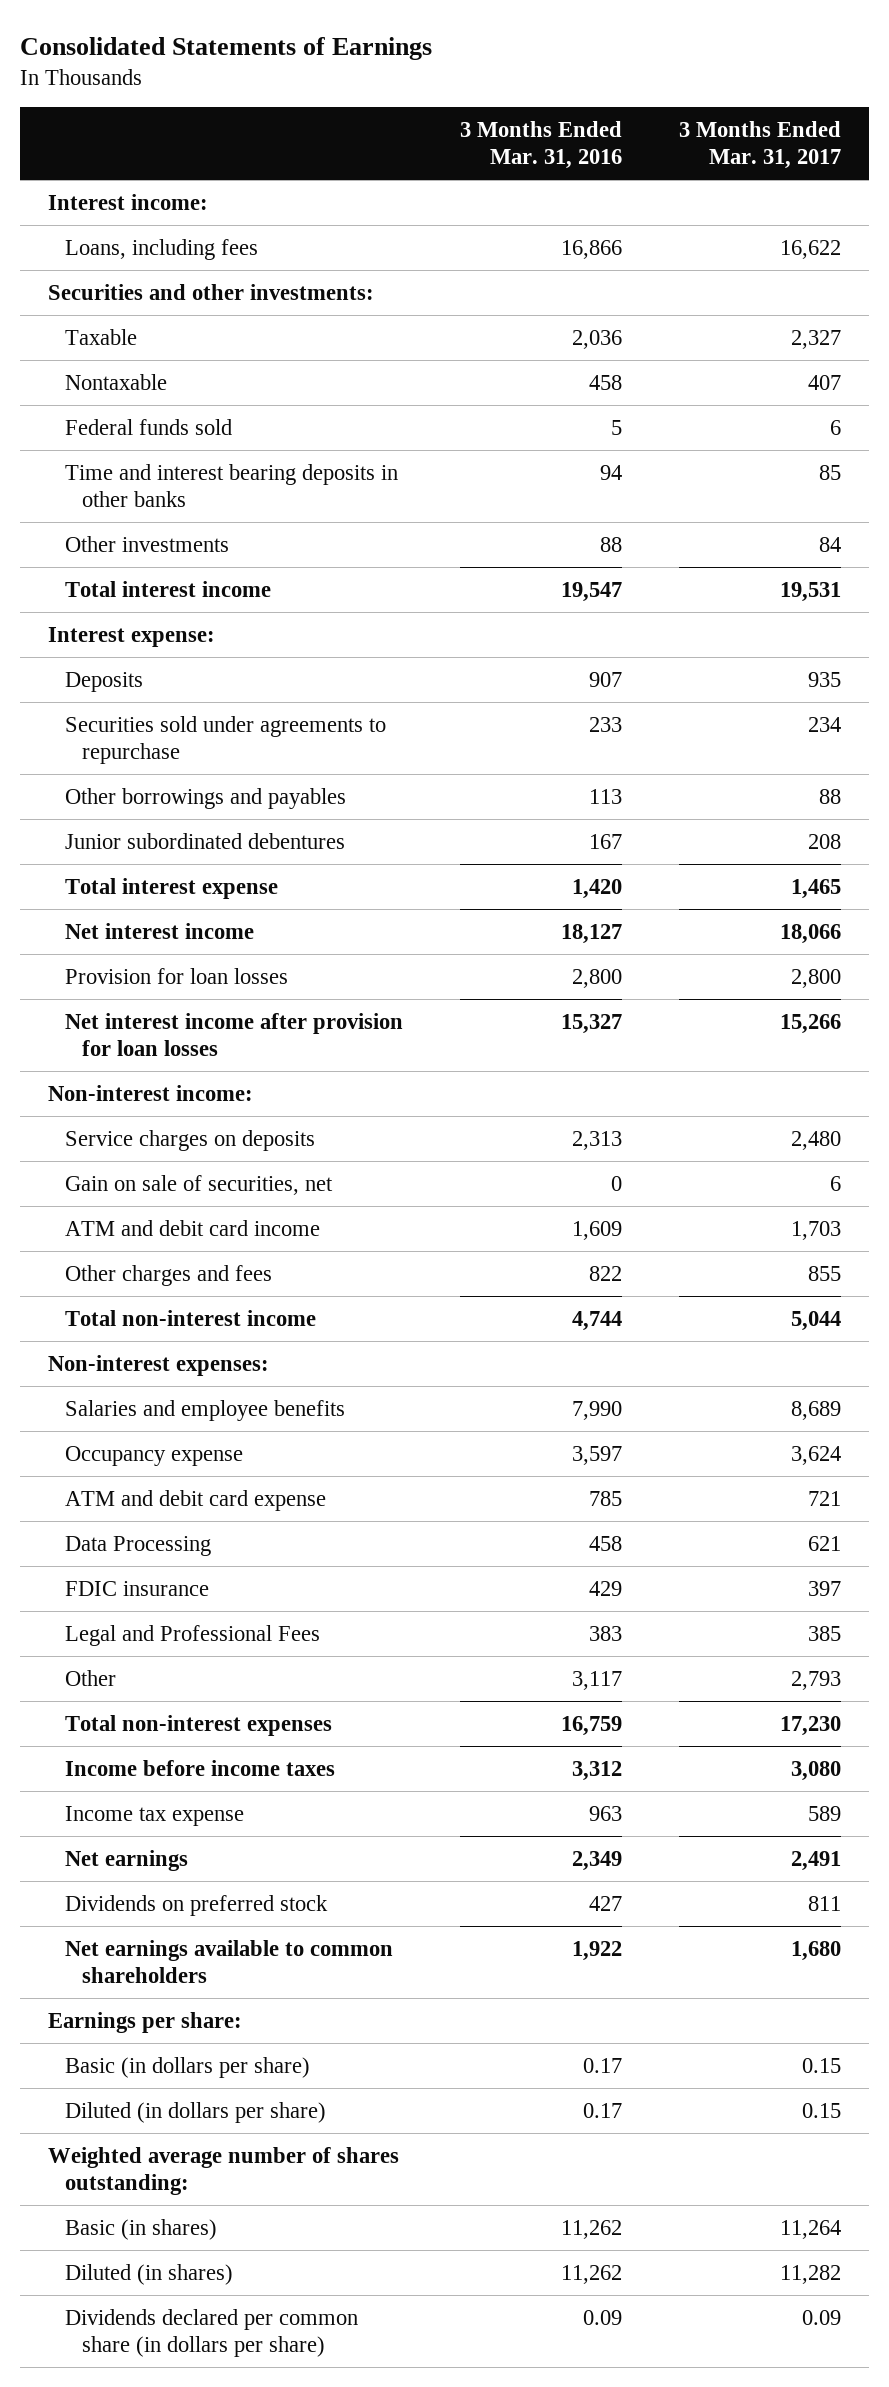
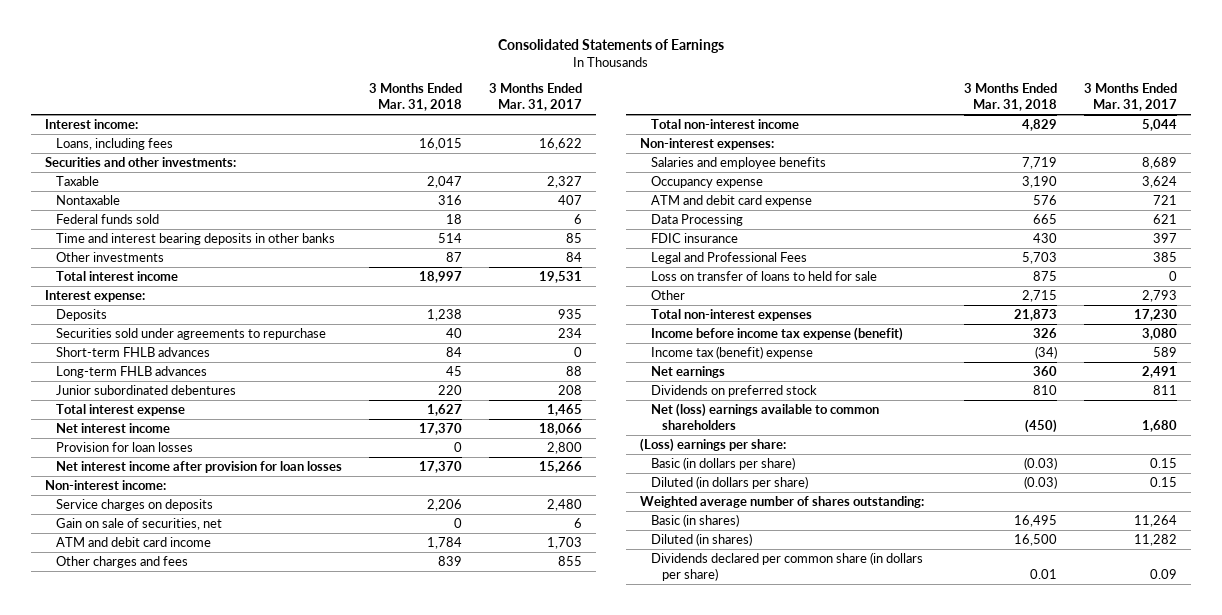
- | 3 Months Ended Mar. 31, 2016 | 3 Months Ended Mar. 31, 2017
+ | 3 Months Ended Mar. 31, 2018 | 3 Months Ended Mar. 31, 2017
- Other borrowings and payables | 113 | 88
+ Short-term FHLB advances | 84 | 0
+ Long-term FHLB advances | 45 | 88
+ Loss on transfer of loans to held for sale | 875 | 0
- Income before income taxes | 3,312 | 3,080
- Income tax expense | 963 | 589
+ Income before income tax expense (benefit) | 326 | 3,080
+ Income tax (benefit) expense | (34) | 589
- Net earnings available to common shareholders | 1,922 | 1,680
- Earnings per share:
+ Net (loss) earnings available to common shareholders | (450) | 1,680
+ (Loss) earnings per share:

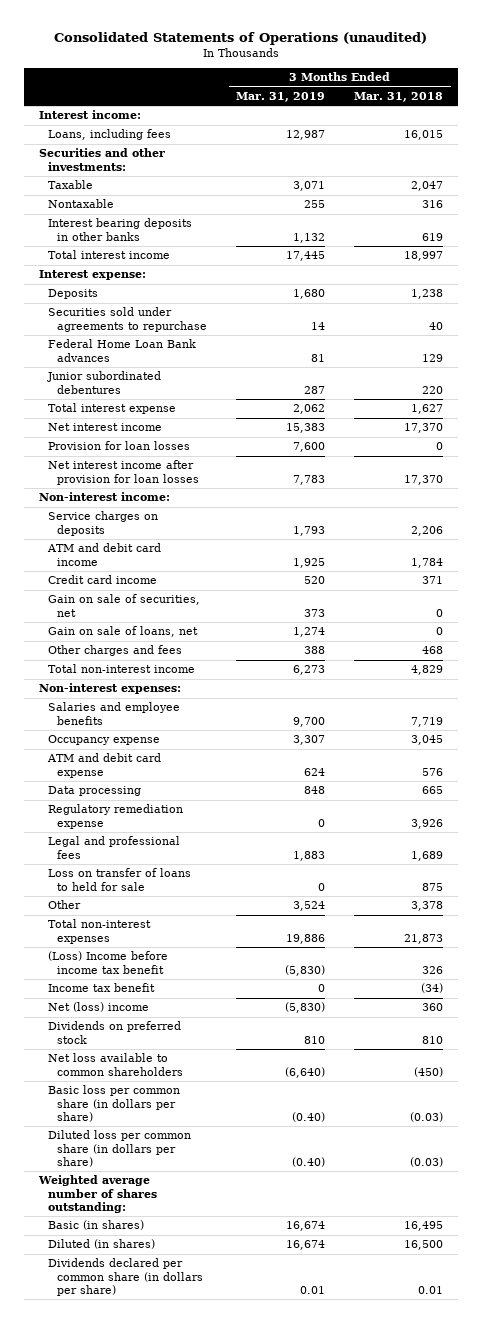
- Consolidated Statements of Earnings
+ Consolidated Statements of Operations (unaudited)
- | 3 Months Ended Mar. 31, 2018 | 3 Months Ended Mar. 31, 2017
+ | 3 Months Ended Mar. 31, 2019 | 3 Months Ended Mar. 31, 2018
- Federal funds sold | 18 | 6
- Time and interest bearing deposits in other banks | 514 | 85
- Other investments | 87 | 84
+ Interest bearing deposits in other banks | 1,132 | 619
- Short-term FHLB advances | 84 | 0
- Long-term FHLB advances | 45 | 88
+ Federal Home Loan Bank advances | 81 | 129
- Other charges and fees | 839 | 855
+ Credit card income | 520 | 371
moved down: Gain on sale of securities, net | 373 | 0
+ Gain on sale of loans, net | 1,274 | 0
+ Other charges and fees | 388 | 468
- Occupancy expense | 3,190 | 3,624
+ Occupancy expense | 3,307 | 3,045
- Data Processing | 665 | 621
- FDIC insurance | 430 | 397
- Legal and Professional Fees | 5,703 | 385
+ Data processing | 848 | 665
+ Regulatory remediation expense | 0 | 3,926
+ Legal and professional fees | 1,883 | 1,689
- Other | 2,715 | 2,793
+ Other | 3,524 | 3,378
- Income before income tax expense (benefit) | 326 | 3,080
- Income tax (benefit) expense | (34) | 589
- Net earnings | 360 | 2,491
+ (Loss) Income before income tax benefit | (5,830) | 326
+ Income tax benefit | 0 | (34)
+ Net (loss) income | (5,830) | 360
- Net (loss) earnings available to common shareholders | (450) | 1,680
- (Loss) earnings per share:
- Basic (in dollars per share) | (0.03) | 0.15
- Diluted (in dollars per share) | (0.03) | 0.15
+ Net loss available to common shareholders | (6,640) | (450)
+ Basic loss per common share (in dollars per share) | (0.40) | (0.03)
+ Diluted loss per common share (in dollars per share) | (0.40) | (0.03)

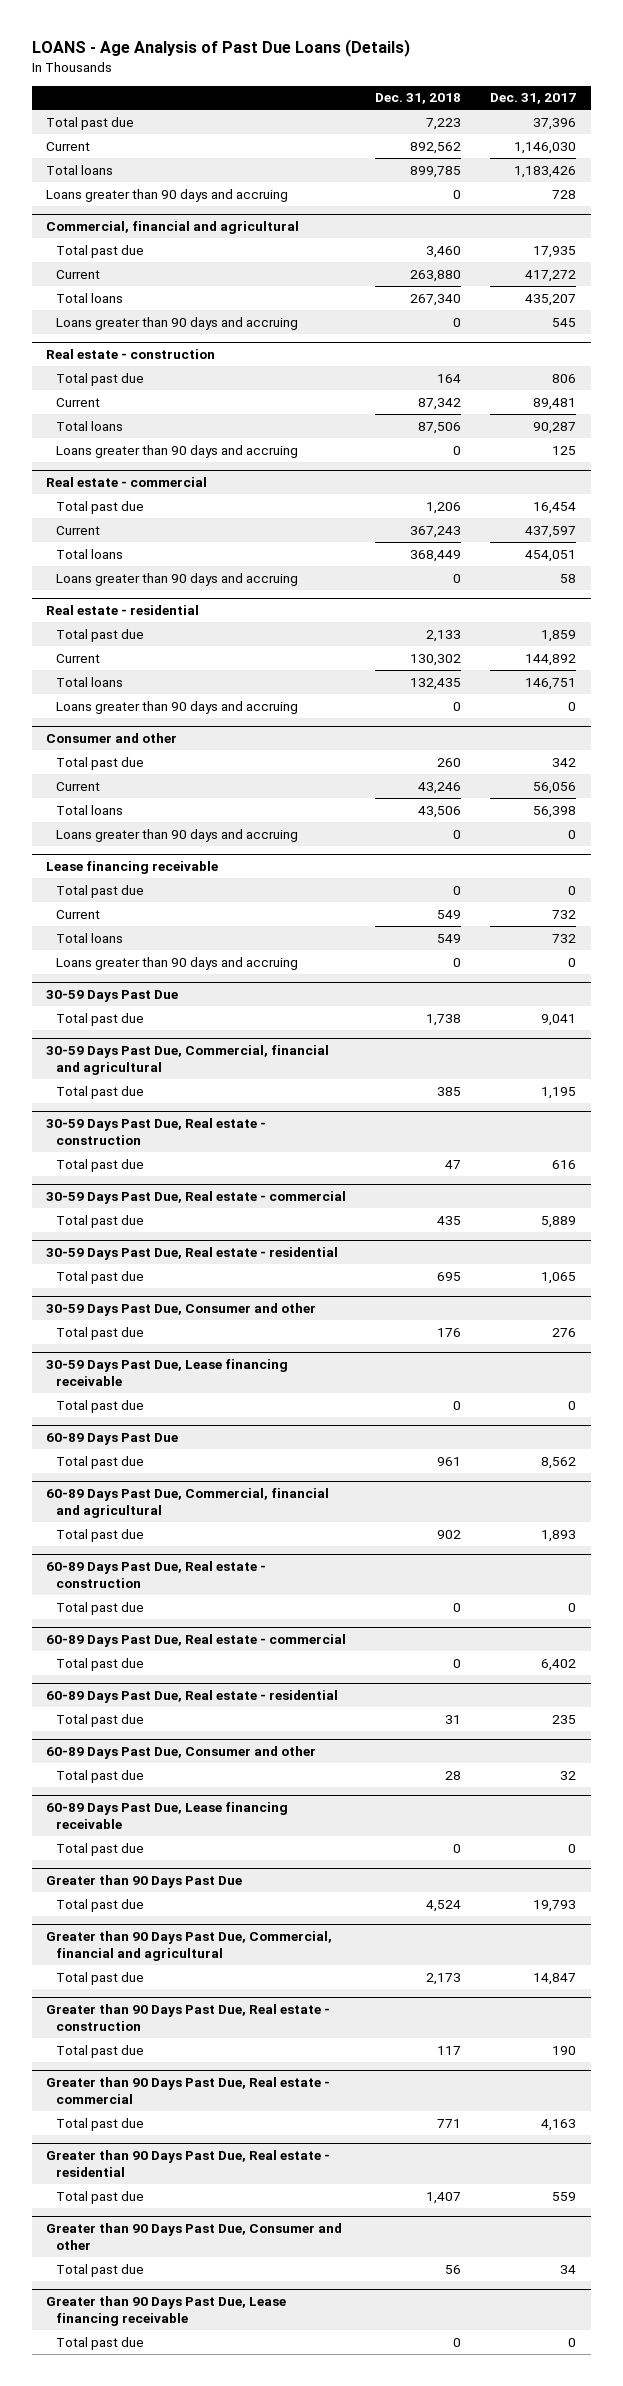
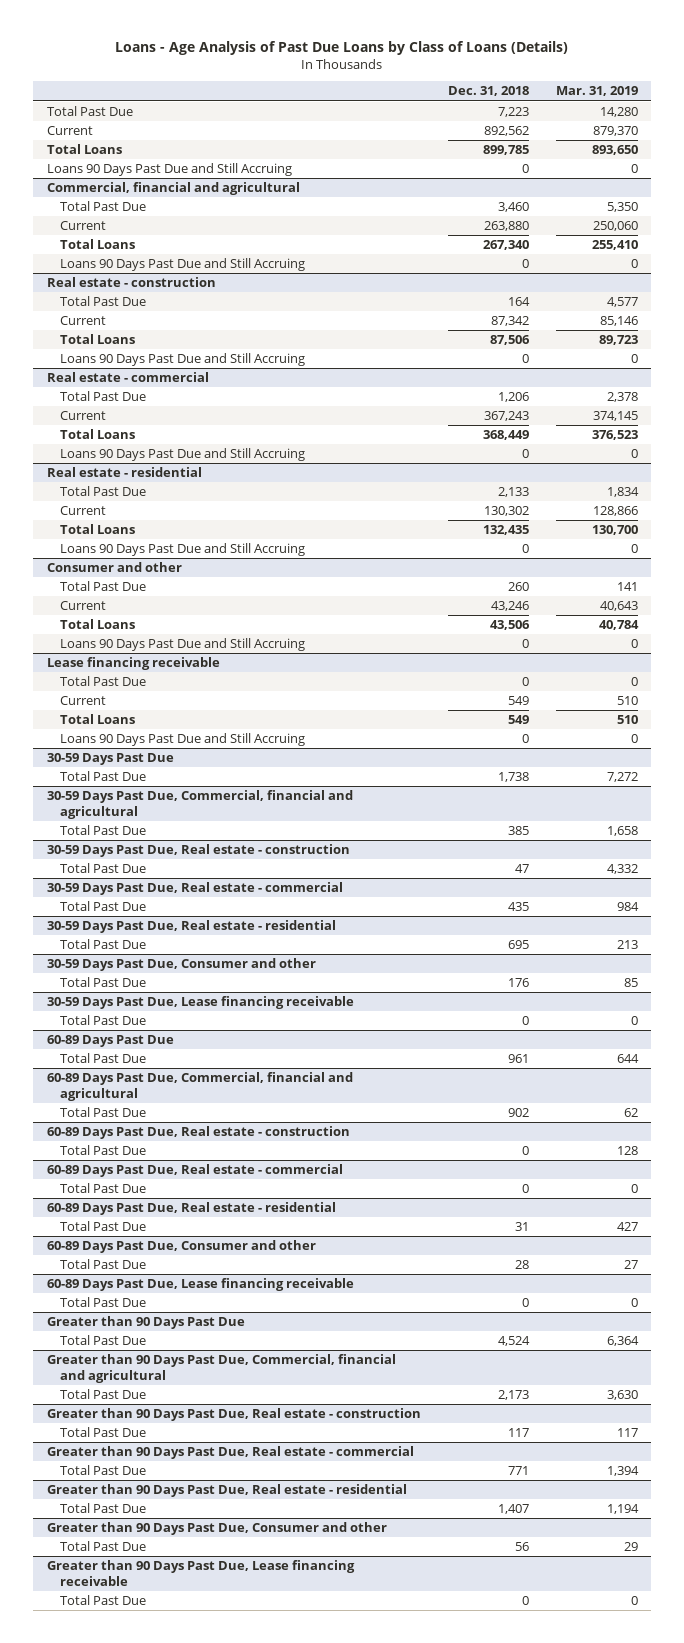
- LOANS - Age Analysis of Past Due Loans (Details)
+ Loans - Age Analysis of Past Due Loans by Class of Loans (Details)
- | Dec. 31, 2018 | Dec. 31, 2017
+ | Dec. 31, 2018 | Mar. 31, 2019
- Total past due | 7,223 | 37,396
+ Total Past Due | 7,223 | 14,280
- Total loans | 899,785 | 1,183,426
- Loans greater than 90 days and accruing | 0 | 728
+ Total Loans | 899,785 | 893,650
+ Loans 90 Days Past Due and Still Accruing | 0 | 0
@ Commercial, financial and agricultural
- Total past due | 3,460 | 17,935
+ Total Past Due | 3,460 | 5,350
- Total loans | 267,340 | 435,207
- Loans greater than 90 days and accruing | 0 | 545
+ Total Loans | 267,340 | 255,410
+ Loans 90 Days Past Due and Still Accruing | 0 | 0
@ Real estate - construction
- Total past due | 164 | 806
+ Total Past Due | 164 | 4,577
- Total loans | 87,506 | 90,287
- Loans greater than 90 days and accruing | 0 | 125
+ Total Loans | 87,506 | 89,723
+ Loans 90 Days Past Due and Still Accruing | 0 | 0
@ Real estate - commercial
- Total past due | 1,206 | 16,454
+ Total Past Due | 1,206 | 2,378
- Total loans | 368,449 | 454,051
- Loans greater than 90 days and accruing | 0 | 58
+ Total Loans | 368,449 | 376,523
+ Loans 90 Days Past Due and Still Accruing | 0 | 0
@ Real estate - residential
- Total past due | 2,133 | 1,859
+ Total Past Due | 2,133 | 1,834
- Total loans | 132,435 | 146,751
- Loans greater than 90 days and accruing | 0 | 0
+ Total Loans | 132,435 | 130,700
+ Loans 90 Days Past Due and Still Accruing | 0 | 0
@ Consumer and other
- Total past due | 260 | 342
+ Total Past Due | 260 | 141
- Total loans | 43,506 | 56,398
- Loans greater than 90 days and accruing | 0 | 0
+ Total Loans | 43,506 | 40,784
+ Loans 90 Days Past Due and Still Accruing | 0 | 0
@ Lease financing receivable
- Total past due | 0 | 0
+ Total Past Due | 0 | 0
- Total loans | 549 | 732
- Loans greater than 90 days and accruing | 0 | 0
+ Total Loans | 549 | 510
+ Loans 90 Days Past Due and Still Accruing | 0 | 0
@ 30-59 Days Past Due
- Total past due | 1,738 | 9,041
+ Total Past Due | 1,738 | 7,272
@ 30-59 Days Past Due, Commercial, financial and agricultural
- Total past due | 385 | 1,195
+ Total Past Due | 385 | 1,658
@ 30-59 Days Past Due, Real estate - construction
- Total past due | 47 | 616
+ Total Past Due | 47 | 4,332
@ 30-59 Days Past Due, Real estate - commercial
- Total past due | 435 | 5,889
+ Total Past Due | 435 | 984
@ 30-59 Days Past Due, Real estate - residential
- Total past due | 695 | 1,065
+ Total Past Due | 695 | 213
@ 30-59 Days Past Due, Consumer and other
- Total past due | 176 | 276
+ Total Past Due | 176 | 85
@ 30-59 Days Past Due, Lease financing receivable
- Total past due | 0 | 0
+ Total Past Due | 0 | 0
@ 60-89 Days Past Due
- Total past due | 961 | 8,562
+ Total Past Due | 961 | 644
@ 60-89 Days Past Due, Commercial, financial and agricultural
- Total past due | 902 | 1,893
+ Total Past Due | 902 | 62
@ 60-89 Days Past Due, Real estate - construction
- Total past due | 0 | 0
+ Total Past Due | 0 | 128
@ 60-89 Days Past Due, Real estate - commercial
- Total past due | 0 | 6,402
+ Total Past Due | 0 | 0
@ 60-89 Days Past Due, Real estate - residential
- Total past due | 31 | 235
+ Total Past Due | 31 | 427
@ 60-89 Days Past Due, Consumer and other
- Total past due | 28 | 32
+ Total Past Due | 28 | 27
@ 60-89 Days Past Due, Lease financing receivable
- Total past due | 0 | 0
+ Total Past Due | 0 | 0
@ Greater than 90 Days Past Due
- Total past due | 4,524 | 19,793
+ Total Past Due | 4,524 | 6,364
@ Greater than 90 Days Past Due, Commercial, financial and agricultural
- Total past due | 2,173 | 14,847
+ Total Past Due | 2,173 | 3,630
@ Greater than 90 Days Past Due, Real estate - construction
- Total past due | 117 | 190
+ Total Past Due | 117 | 117
@ Greater than 90 Days Past Due, Real estate - commercial
- Total past due | 771 | 4,163
+ Total Past Due | 771 | 1,394
@ Greater than 90 Days Past Due, Real estate - residential
- Total past due | 1,407 | 559
+ Total Past Due | 1,407 | 1,194
@ Greater than 90 Days Past Due, Consumer and other
- Total past due | 56 | 34
+ Total Past Due | 56 | 29
@ Greater than 90 Days Past Due, Lease financing receivable
- Total past due | 0 | 0
+ Total Past Due | 0 | 0

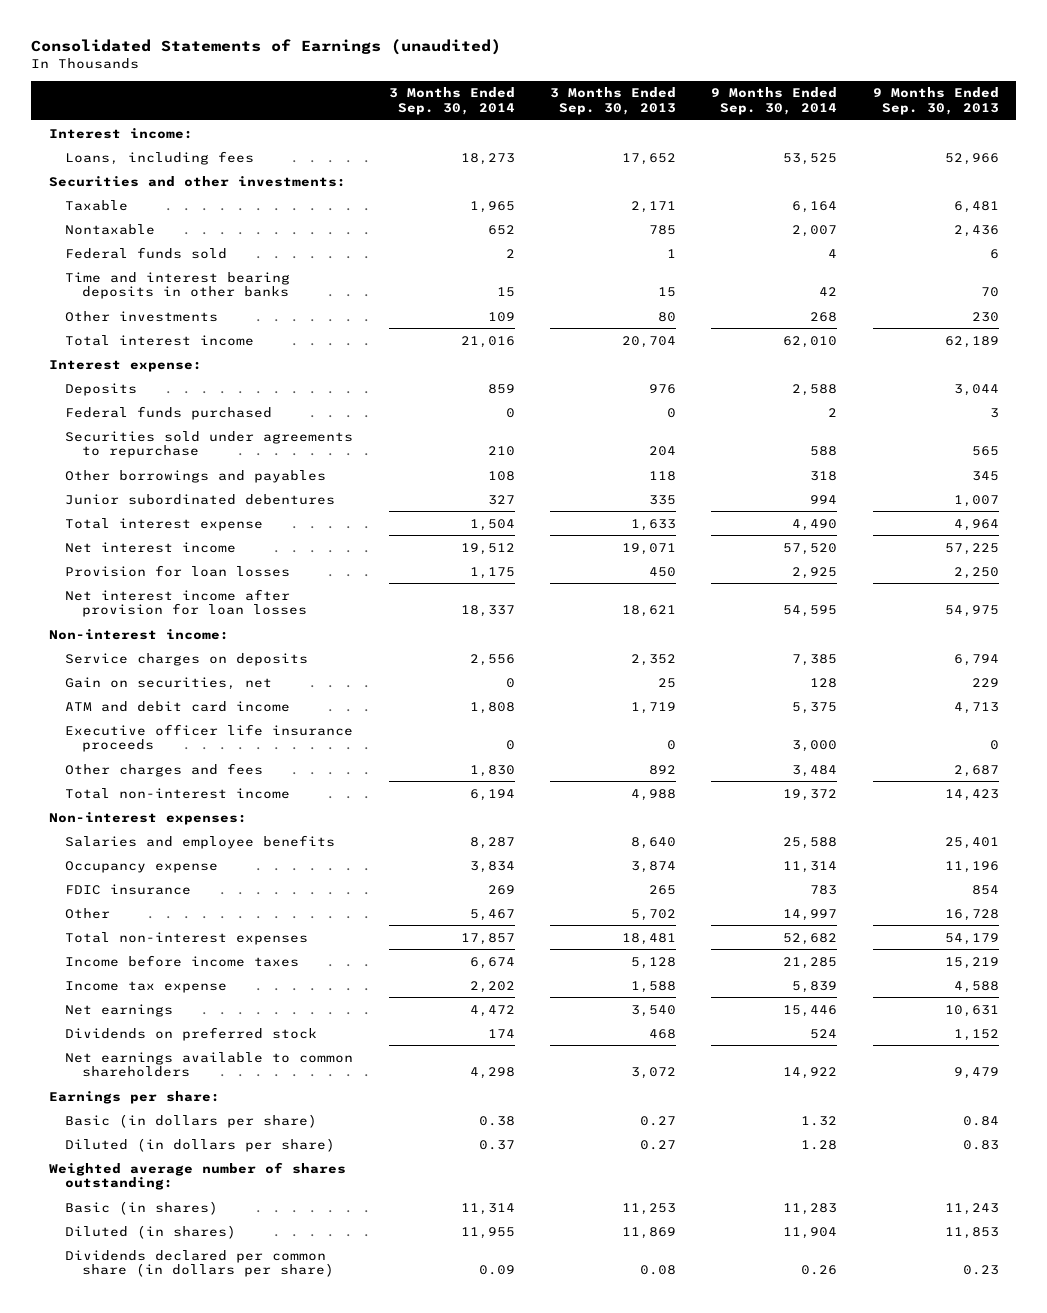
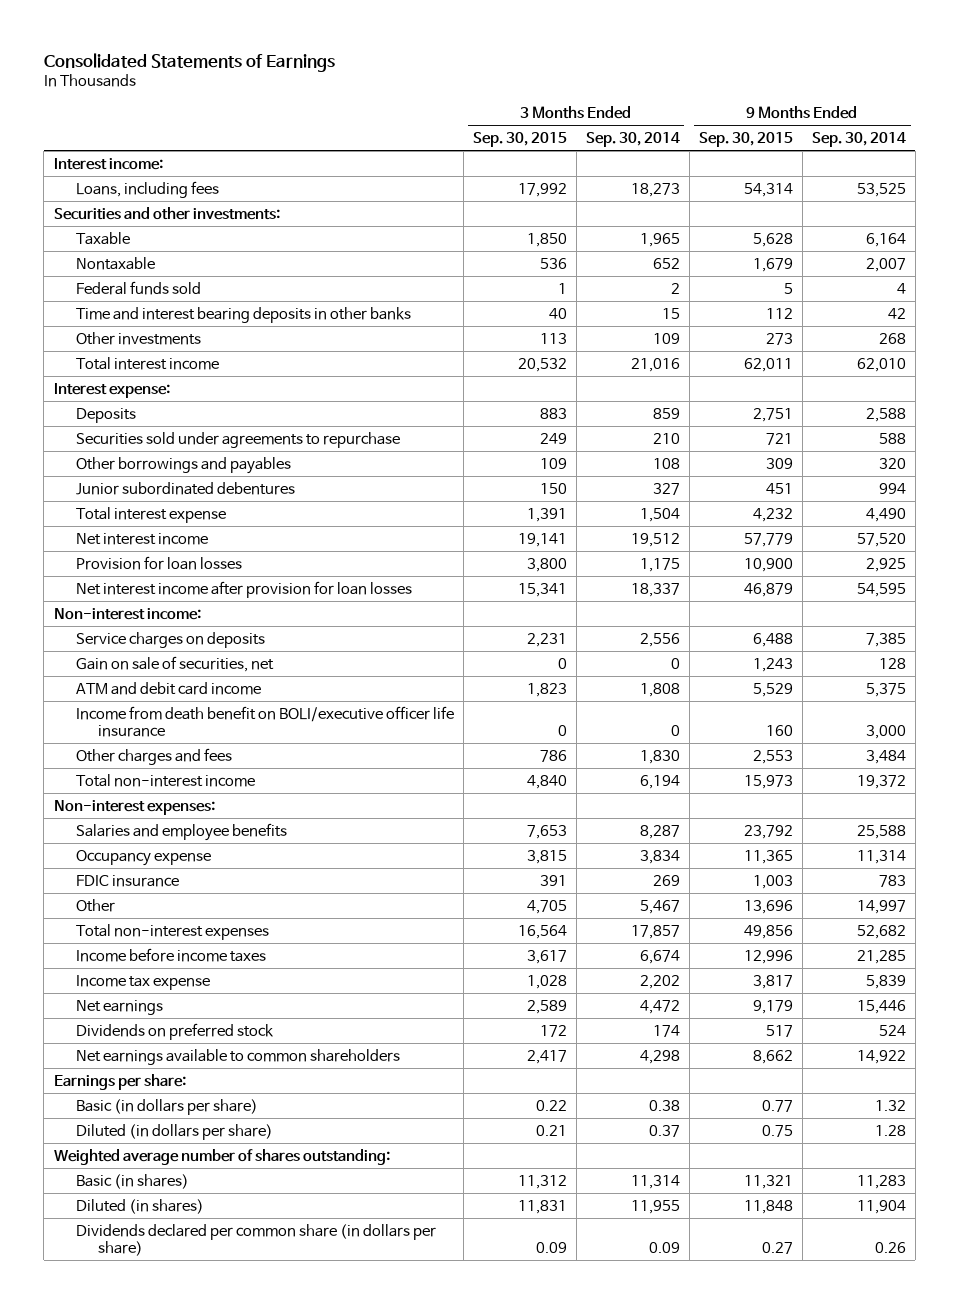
- Consolidated Statements of Earnings (unaudited)
+ Consolidated Statements of Earnings
- | 3 Months Ended Sep. 30, 2014 | 3 Months Ended Sep. 30, 2013 | 9 Months Ended Sep. 30, 2014 | 9 Months Ended Sep. 30, 2013
+ | 3 Months Ended Sep. 30, 2015 | 3 Months Ended Sep. 30, 2014 | 9 Months Ended Sep. 30, 2015 | 9 Months Ended Sep. 30, 2014
- Federal funds purchased | 0 | 0 | 2 | 3
- Other borrowings and payables | 108 | 118 | 318 | 345
+ Other borrowings and payables | 109 | 108 | 309 | 320
- Gain on securities, net | 0 | 25 | 128 | 229
+ Gain on sale of securities, net | 0 | 0 | 1,243 | 128
- Executive officer life insurance proceeds | 0 | 0 | 3,000 | 0
+ Income from death benefit on BOLI/executive officer life insurance | 0 | 0 | 160 | 3,000

